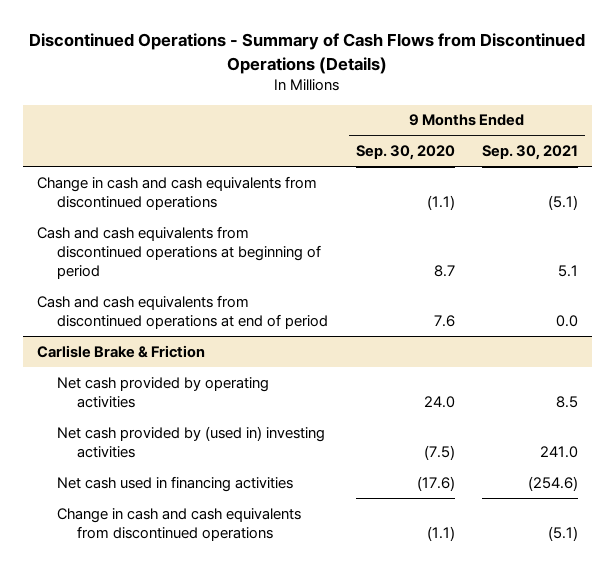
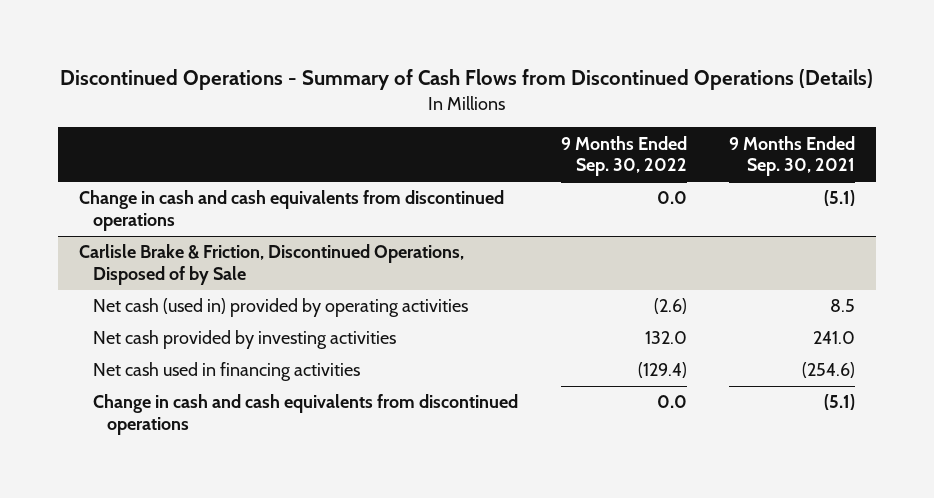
- | 9 Months Ended Sep. 30, 2020 | 9 Months Ended Sep. 30, 2021
+ | 9 Months Ended Sep. 30, 2022 | 9 Months Ended Sep. 30, 2021
- Cash and cash equivalents from discontinued operations at beginning of period | 8.7 | 5.1
- Cash and cash equivalents from discontinued operations at end of period | 7.6 | 0.0
- Carlisle Brake & Friction
- Net cash provided by operating activities | 24.0 | 8.5
- Net cash provided by (used in) investing activities | (7.5) | 241.0
+ Carlisle Brake & Friction, Discontinued Operations, Disposed of by Sale
+ Net cash (used in) provided by operating activities | (2.6) | 8.5
+ Net cash provided by investing activities | 132.0 | 241.0

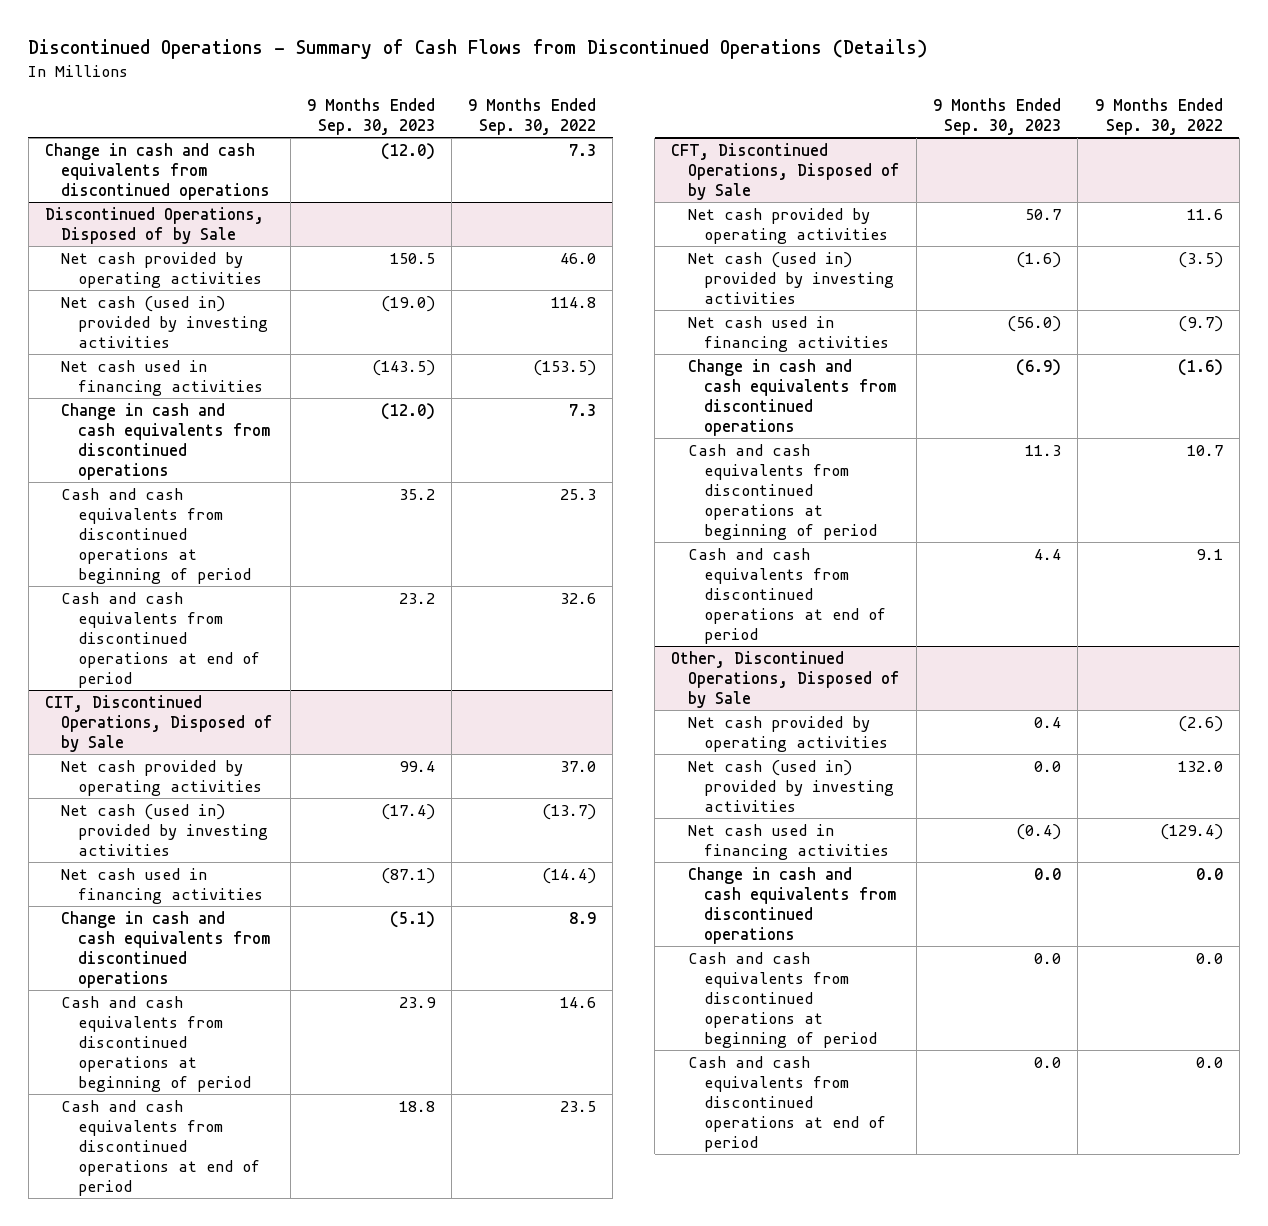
- | 9 Months Ended Sep. 30, 2022 | 9 Months Ended Sep. 30, 2021
+ | 9 Months Ended Sep. 30, 2023 | 9 Months Ended Sep. 30, 2022
- Change in cash and cash equivalents from discontinued operations | 0.0 | (5.1)
- Carlisle Brake & Friction, Discontinued Operations, Disposed of by Sale
- Net cash (used in) provided by operating activities | (2.6) | 8.5
- Net cash provided by investing activities | 132.0 | 241.0
+ Change in cash and cash equivalents from discontinued operations | (12.0) | 7.3
+ Discontinued Operations, Disposed of by Sale
+ Net cash provided by operating activities | 150.5 | 46.0
+ Net cash (used in) provided by investing activities | (19.0) | 114.8
+ Net cash used in financing activities | (143.5) | (153.5)
+ Change in cash and cash equivalents from discontinued operations | (12.0) | 7.3
+ Cash and cash equivalents from discontinued operations at beginning of period | 35.2 | 25.3
+ Cash and cash equivalents from discontinued operations at end of period | 23.2 | 32.6
+ CIT, Discontinued Operations, Disposed of by Sale
+ Net cash provided by operating activities | 99.4 | 37.0
+ Net cash (used in) provided by investing activities | (17.4) | (13.7)
+ Net cash used in financing activities | (87.1) | (14.4)
+ Change in cash and cash equivalents from discontinued operations | (5.1) | 8.9
+ Cash and cash equivalents from discontinued operations at beginning of period | 23.9 | 14.6
+ Cash and cash equivalents from discontinued operations at end of period | 18.8 | 23.5
+ CFT, Discontinued Operations, Disposed of by Sale
+ Net cash provided by operating activities | 50.7 | 11.6
+ Net cash (used in) provided by investing activities | (1.6) | (3.5)
+ Net cash used in financing activities | (56.0) | (9.7)
+ Change in cash and cash equivalents from discontinued operations | (6.9) | (1.6)
+ Cash and cash equivalents from discontinued operations at beginning of period | 11.3 | 10.7
+ Cash and cash equivalents from discontinued operations at end of period | 4.4 | 9.1
+ Other, Discontinued Operations, Disposed of by Sale
+ Net cash provided by operating activities | 0.4 | (2.6)
+ Net cash (used in) provided by investing activities | 0.0 | 132.0
+ Cash and cash equivalents from discontinued operations at beginning of period | 0.0 | 0.0
+ Cash and cash equivalents from discontinued operations at end of period | 0.0 | 0.0

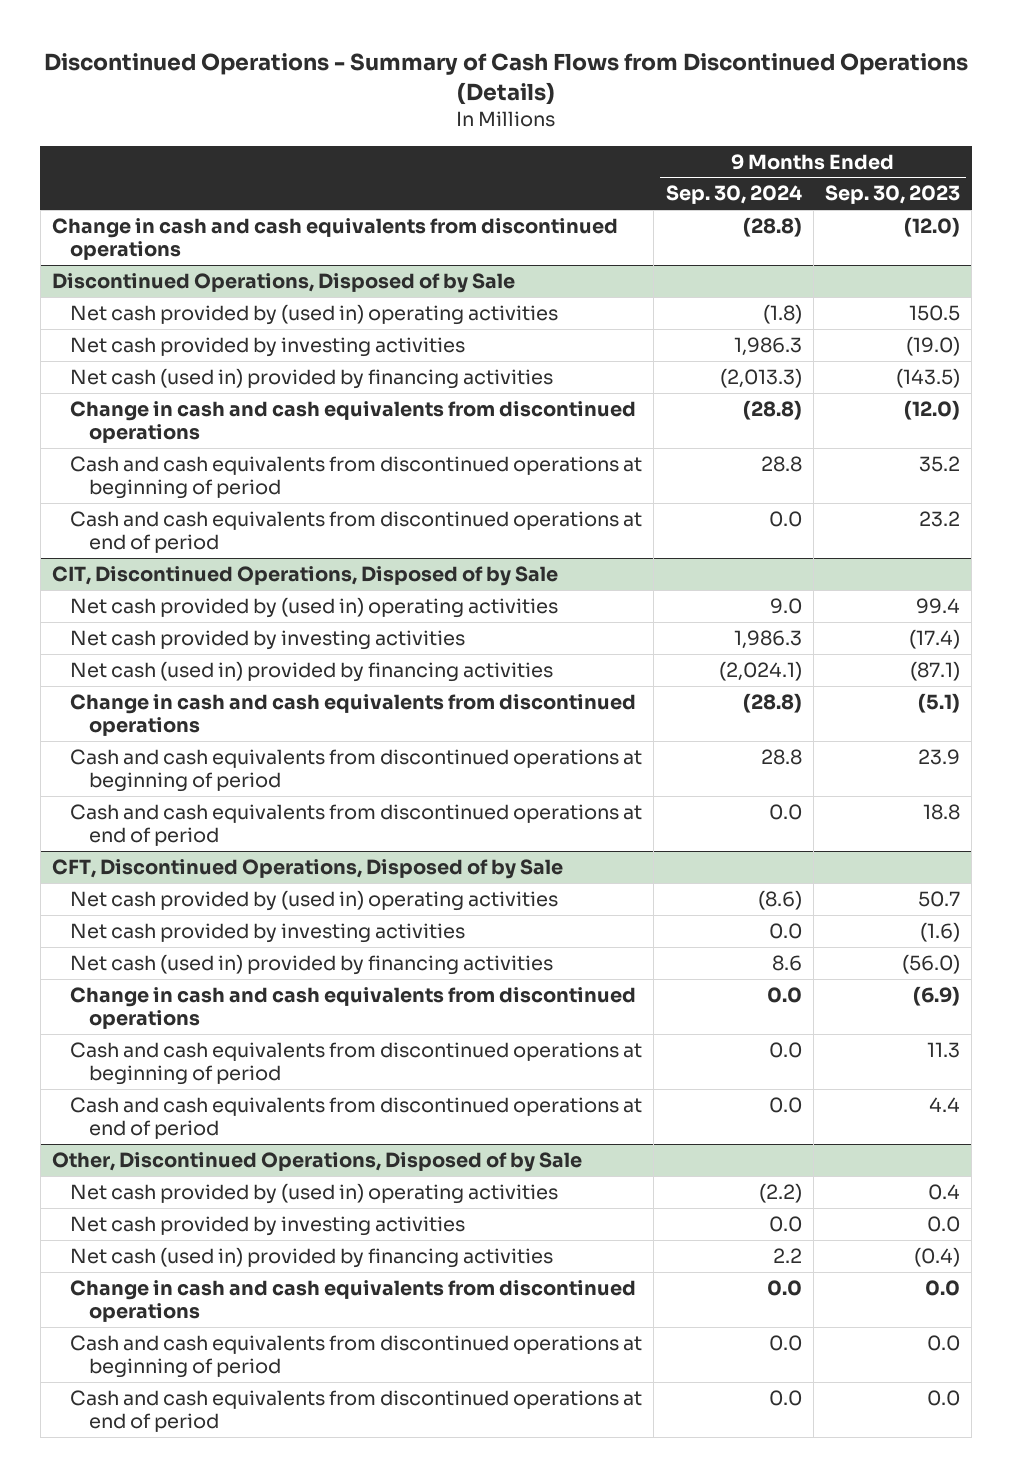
- | 9 Months Ended Sep. 30, 2023 | 9 Months Ended Sep. 30, 2022
+ | 9 Months Ended Sep. 30, 2024 | 9 Months Ended Sep. 30, 2023
@ Discontinued Operations, Disposed of by Sale
- Net cash provided by operating activities | 150.5 | 46.0
- Net cash (used in) provided by investing activities | (19.0) | 114.8
- Net cash used in financing activities | (143.5) | (153.5)
+ Net cash provided by (used in) operating activities | (1.8) | 150.5
+ Net cash provided by investing activities | 1,986.3 | (19.0)
+ Net cash (used in) provided by financing activities | (2,013.3) | (143.5)
@ CIT, Discontinued Operations, Disposed of by Sale
- Net cash provided by operating activities | 99.4 | 37.0
- Net cash (used in) provided by investing activities | (17.4) | (13.7)
- Net cash used in financing activities | (87.1) | (14.4)
+ Net cash provided by (used in) operating activities | 9.0 | 99.4
+ Net cash provided by investing activities | 1,986.3 | (17.4)
+ Net cash (used in) provided by financing activities | (2,024.1) | (87.1)
@ CFT, Discontinued Operations, Disposed of by Sale
- Net cash provided by operating activities | 50.7 | 11.6
- Net cash (used in) provided by investing activities | (1.6) | (3.5)
- Net cash used in financing activities | (56.0) | (9.7)
+ Net cash provided by (used in) operating activities | (8.6) | 50.7
+ Net cash provided by investing activities | 0.0 | (1.6)
+ Net cash (used in) provided by financing activities | 8.6 | (56.0)
@ Other, Discontinued Operations, Disposed of by Sale
- Net cash provided by operating activities | 0.4 | (2.6)
- Net cash (used in) provided by investing activities | 0.0 | 132.0
- Net cash used in financing activities | (0.4) | (129.4)
+ Net cash provided by (used in) operating activities | (2.2) | 0.4
+ Net cash provided by investing activities | 0.0 | 0.0
+ Net cash (used in) provided by financing activities | 2.2 | (0.4)

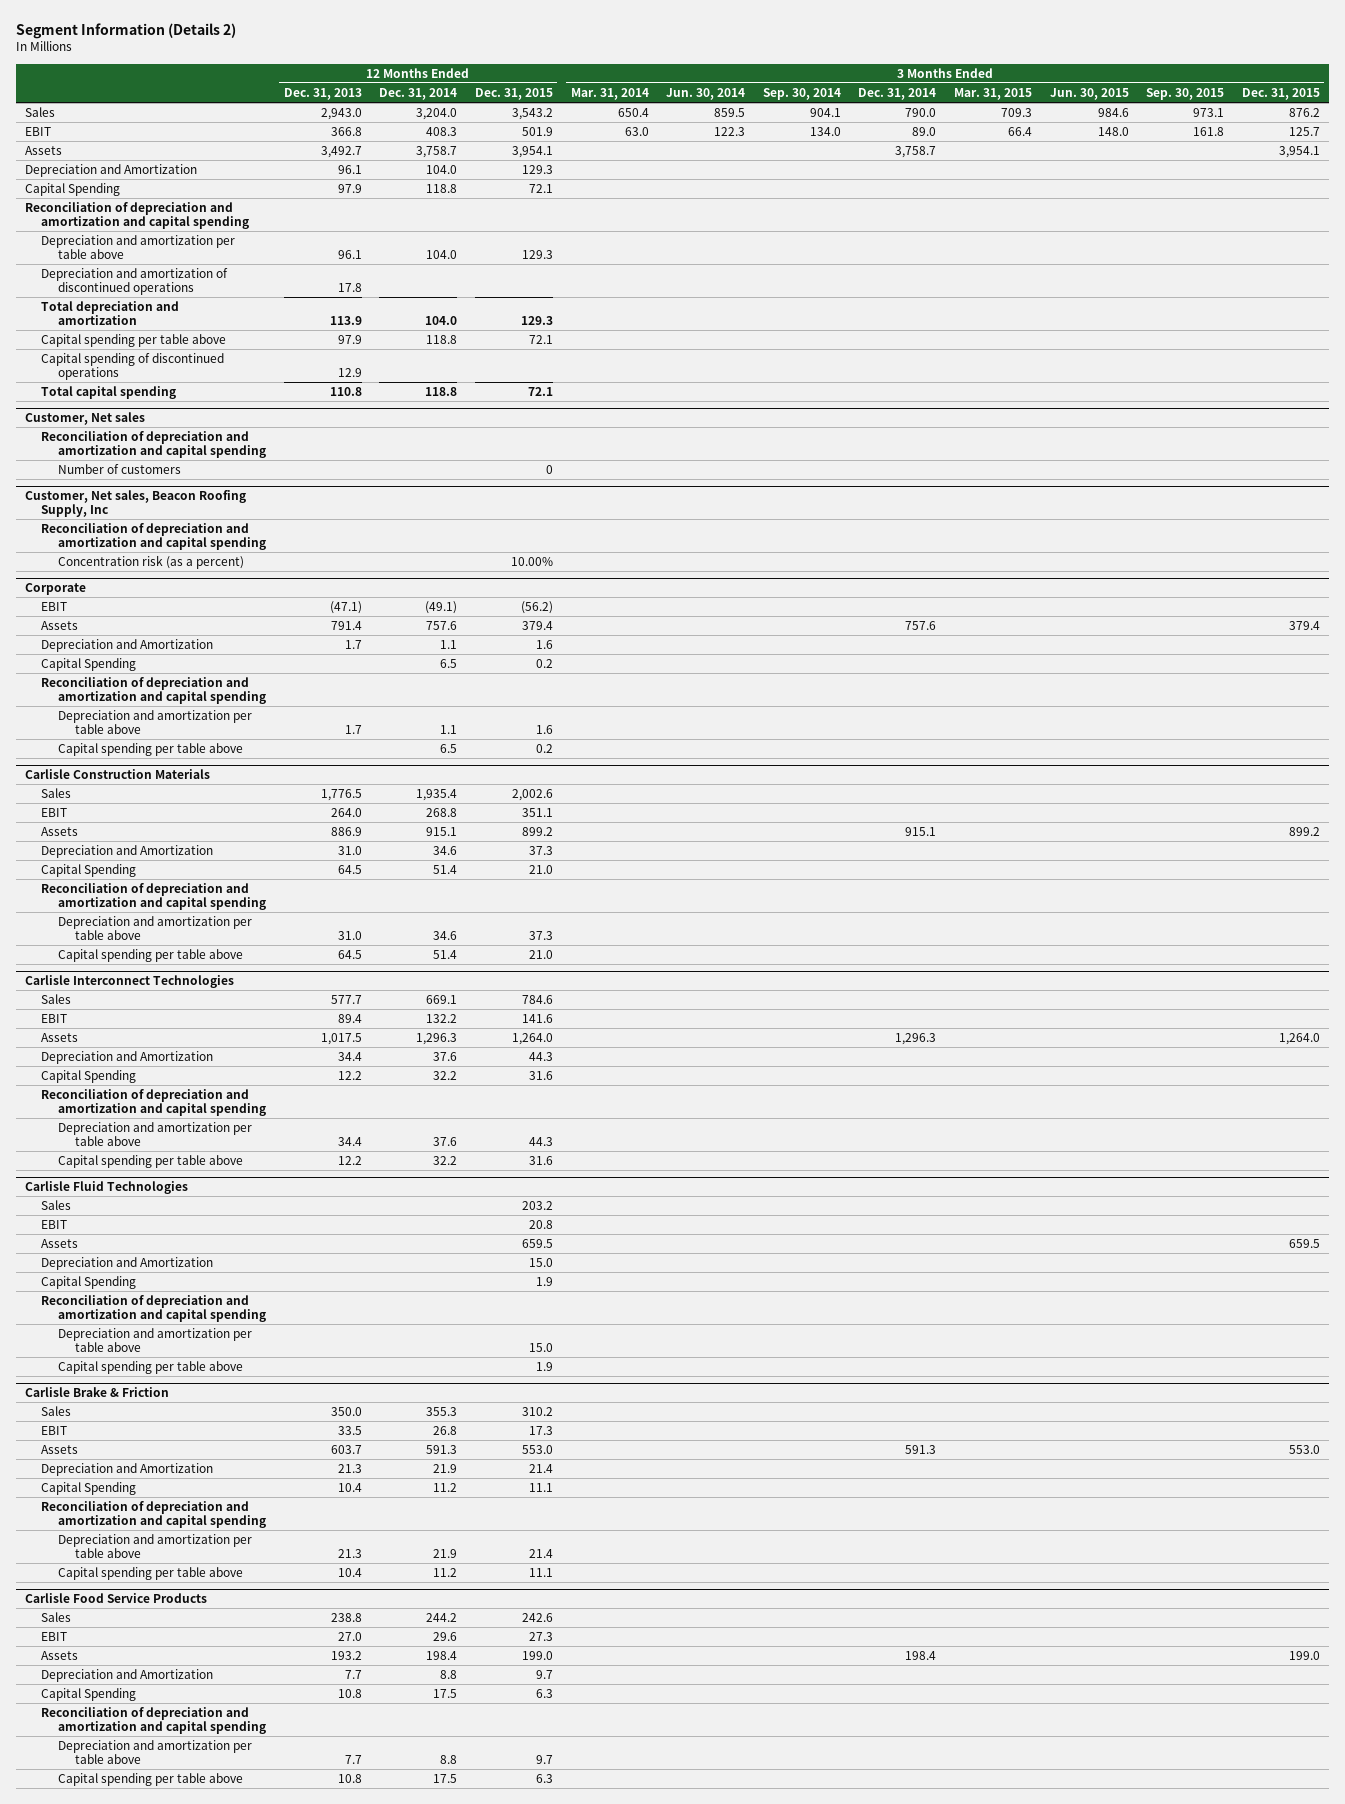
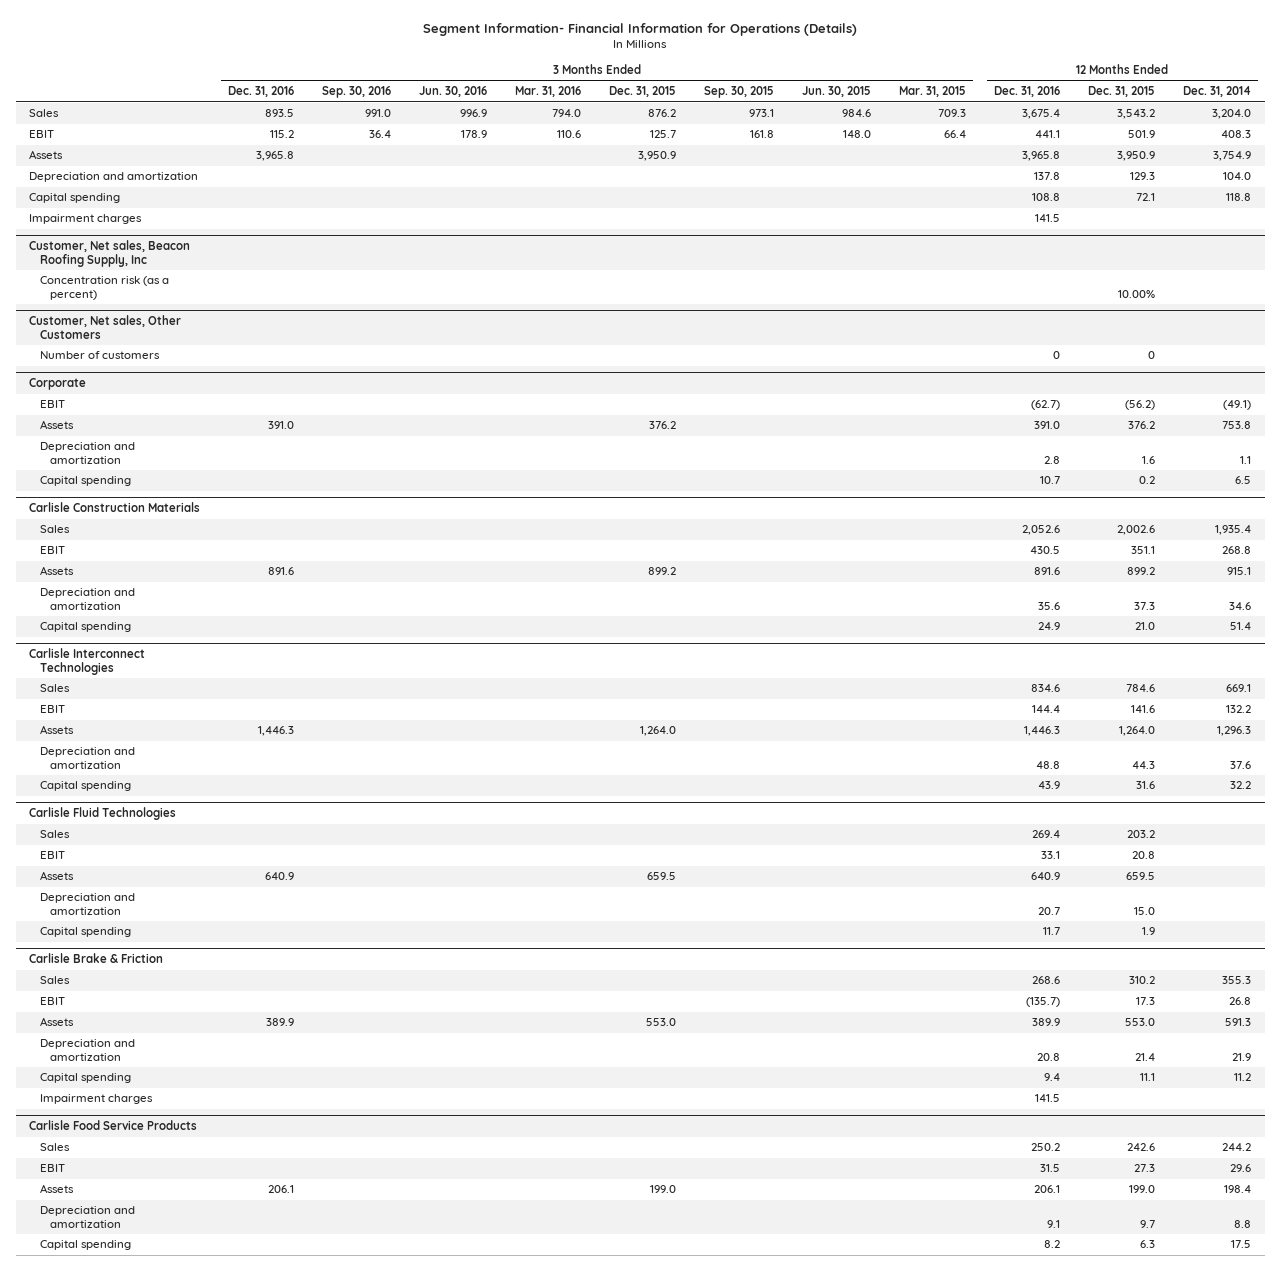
- Segment Information (Details 2)
+ Segment Information- Financial Information for Operations (Details)
- | 12 Months Ended Dec. 31, 2013 | 12 Months Ended Dec. 31, 2014 | 12 Months Ended Dec. 31, 2015 | 3 Months Ended Mar. 31, 2014 | 3 Months Ended Jun. 30, 2014 | 3 Months Ended Sep. 30, 2014 | 3 Months Ended Dec. 31, 2014 | 3 Months Ended Mar. 31, 2015 | 3 Months Ended Jun. 30, 2015 | 3 Months Ended Sep. 30, 2015 | 3 Months Ended Dec. 31, 2015
+ | 3 Months Ended Dec. 31, 2016 | 3 Months Ended Sep. 30, 2016 | 3 Months Ended Jun. 30, 2016 | 3 Months Ended Mar. 31, 2016 | 3 Months Ended Dec. 31, 2015 | 3 Months Ended Sep. 30, 2015 | 3 Months Ended Jun. 30, 2015 | 3 Months Ended Mar. 31, 2015 | 12 Months Ended Dec. 31, 2016 | 12 Months Ended Dec. 31, 2015 | 12 Months Ended Dec. 31, 2014
- Assets | 3,492.7 | 3,758.7 | 3,954.1 | | | | 3,758.7 | | | | 3,954.1
- Depreciation and Amortization | 96.1 | 104.0 | 129.3 | | | | | | | |
- Capital Spending | 97.9 | 118.8 | 72.1 | | | | | | | |
- Reconciliation of depreciation and amortization and capital spending
- Depreciation and amortization per table above | 96.1 | 104.0 | 129.3 | | | | | | | |
- Depreciation and amortization of discontinued operations | 17.8 | | | | | | | | | |
- Total depreciation and amortization | 113.9 | 104.0 | 129.3 | | | | | | | |
- Capital spending per table above | 97.9 | 118.8 | 72.1 | | | | | | | |
- Capital spending of discontinued operations | 12.9 | | | | | | | | | |
- Total capital spending | 110.8 | 118.8 | 72.1 | | | | | | | |
- Customer, Net sales
- Reconciliation of depreciation and amortization and capital spending
- Number of customers | | | 0 | | | | | | | |
+ Assets | 3,965.8 | | | | 3,950.9 | | | | 3,965.8 | 3,950.9 | 3,754.9
+ Depreciation and amortization | | | | | | | | | 137.8 | 129.3 | 104.0
+ Capital spending | | | | | | | | | 108.8 | 72.1 | 118.8
+ Impairment charges | | | | | | | | | 141.5 | |
@ Customer, Net sales, Beacon Roofing Supply, Inc
- Reconciliation of depreciation and amortization and capital spending
+ Customer, Net sales, Other Customers
+ Number of customers | | | | | | | | | 0 | 0 |
@ Corporate
- Assets | 791.4 | 757.6 | 379.4 | | | | 757.6 | | | | 379.4
- Depreciation and Amortization | 1.7 | 1.1 | 1.6 | | | | | | | |
- Capital Spending | | 6.5 | 0.2 | | | | | | | |
- Reconciliation of depreciation and amortization and capital spending
- Depreciation and amortization per table above | 1.7 | 1.1 | 1.6 | | | | | | | |
- Capital spending per table above | | 6.5 | 0.2 | | | | | | | |
+ Assets | 391.0 | | | | 376.2 | | | | 391.0 | 376.2 | 753.8
+ Depreciation and amortization | | | | | | | | | 2.8 | 1.6 | 1.1
+ Capital spending | | | | | | | | | 10.7 | 0.2 | 6.5
@ Carlisle Construction Materials
- Depreciation and Amortization | 31.0 | 34.6 | 37.3 | | | | | | | |
- Capital Spending | 64.5 | 51.4 | 21.0 | | | | | | | |
- Reconciliation of depreciation and amortization and capital spending
- Depreciation and amortization per table above | 31.0 | 34.6 | 37.3 | | | | | | | |
- Capital spending per table above | 64.5 | 51.4 | 21.0 | | | | | | | |
+ Depreciation and amortization | | | | | | | | | 35.6 | 37.3 | 34.6
+ Capital spending | | | | | | | | | 24.9 | 21.0 | 51.4
@ Carlisle Interconnect Technologies
- Depreciation and Amortization | 34.4 | 37.6 | 44.3 | | | | | | | |
- Capital Spending | 12.2 | 32.2 | 31.6 | | | | | | | |
- Reconciliation of depreciation and amortization and capital spending
- Depreciation and amortization per table above | 34.4 | 37.6 | 44.3 | | | | | | | |
- Capital spending per table above | 12.2 | 32.2 | 31.6 | | | | | | | |
+ Depreciation and amortization | | | | | | | | | 48.8 | 44.3 | 37.6
+ Capital spending | | | | | | | | | 43.9 | 31.6 | 32.2
@ Carlisle Fluid Technologies
- Depreciation and Amortization | | | 15.0 | | | | | | | |
- Capital Spending | | | 1.9 | | | | | | | |
- Reconciliation of depreciation and amortization and capital spending
- Depreciation and amortization per table above | | | 15.0 | | | | | | | |
- Capital spending per table above | | | 1.9 | | | | | | | |
+ Depreciation and amortization | | | | | | | | | 20.7 | 15.0 |
+ Capital spending | | | | | | | | | 11.7 | 1.9 |
@ Carlisle Brake & Friction
- Depreciation and Amortization | 21.3 | 21.9 | 21.4 | | | | | | | |
- Capital Spending | 10.4 | 11.2 | 11.1 | | | | | | | |
- Reconciliation of depreciation and amortization and capital spending
- Depreciation and amortization per table above | 21.3 | 21.9 | 21.4 | | | | | | | |
- Capital spending per table above | 10.4 | 11.2 | 11.1 | | | | | | | |
+ Depreciation and amortization | | | | | | | | | 20.8 | 21.4 | 21.9
+ Capital spending | | | | | | | | | 9.4 | 11.1 | 11.2
+ Impairment charges | | | | | | | | | 141.5 | |
@ Carlisle Food Service Products
- Depreciation and Amortization | 7.7 | 8.8 | 9.7 | | | | | | | |
- Capital Spending | 10.8 | 17.5 | 6.3 | | | | | | | |
- Reconciliation of depreciation and amortization and capital spending
- Depreciation and amortization per table above | 7.7 | 8.8 | 9.7 | | | | | | | |
- Capital spending per table above | 10.8 | 17.5 | 6.3 | | | | | | | |
+ Depreciation and amortization | | | | | | | | | 9.1 | 9.7 | 8.8
+ Capital spending | | | | | | | | | 8.2 | 6.3 | 17.5

